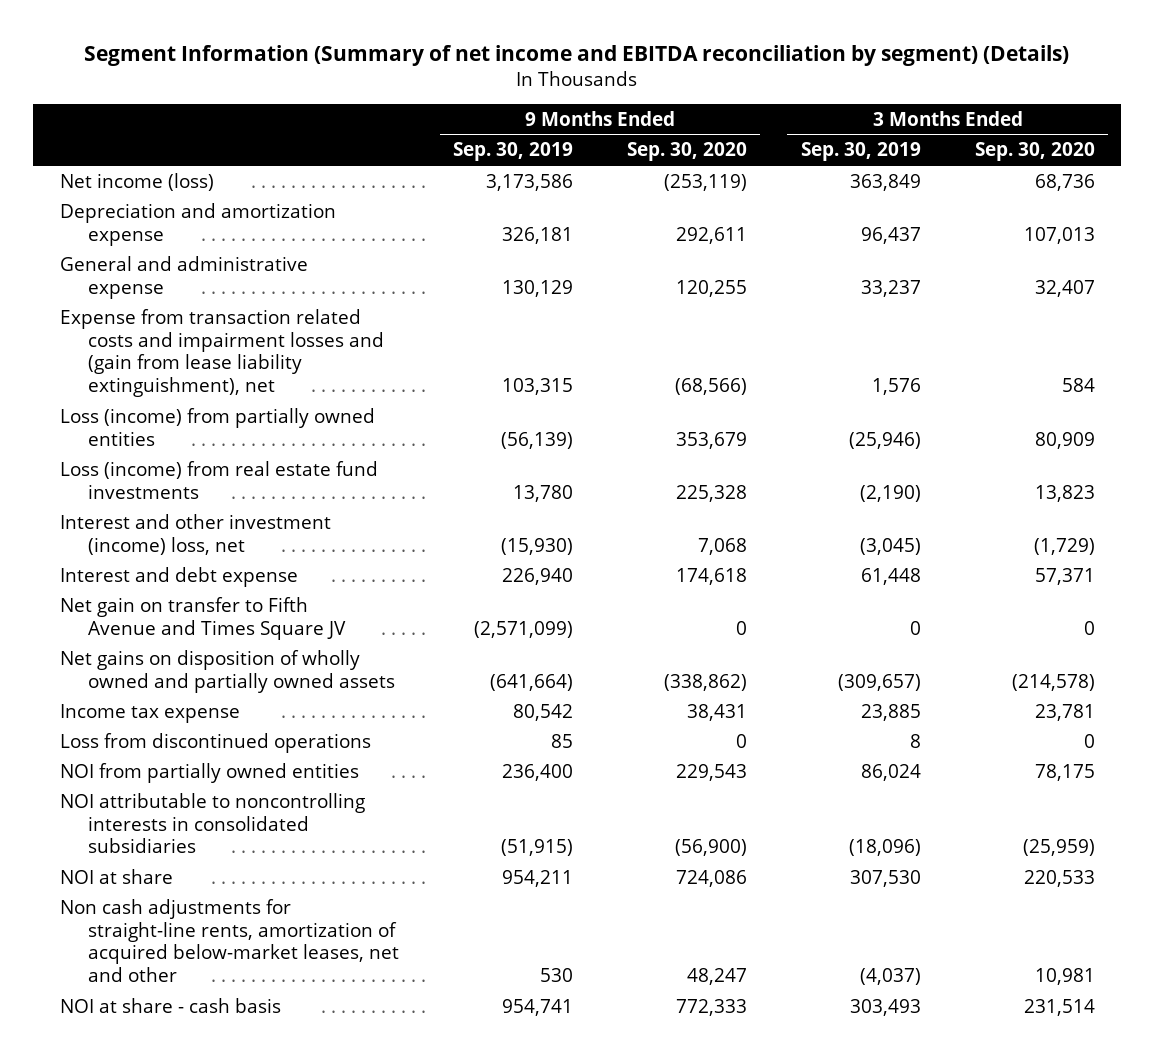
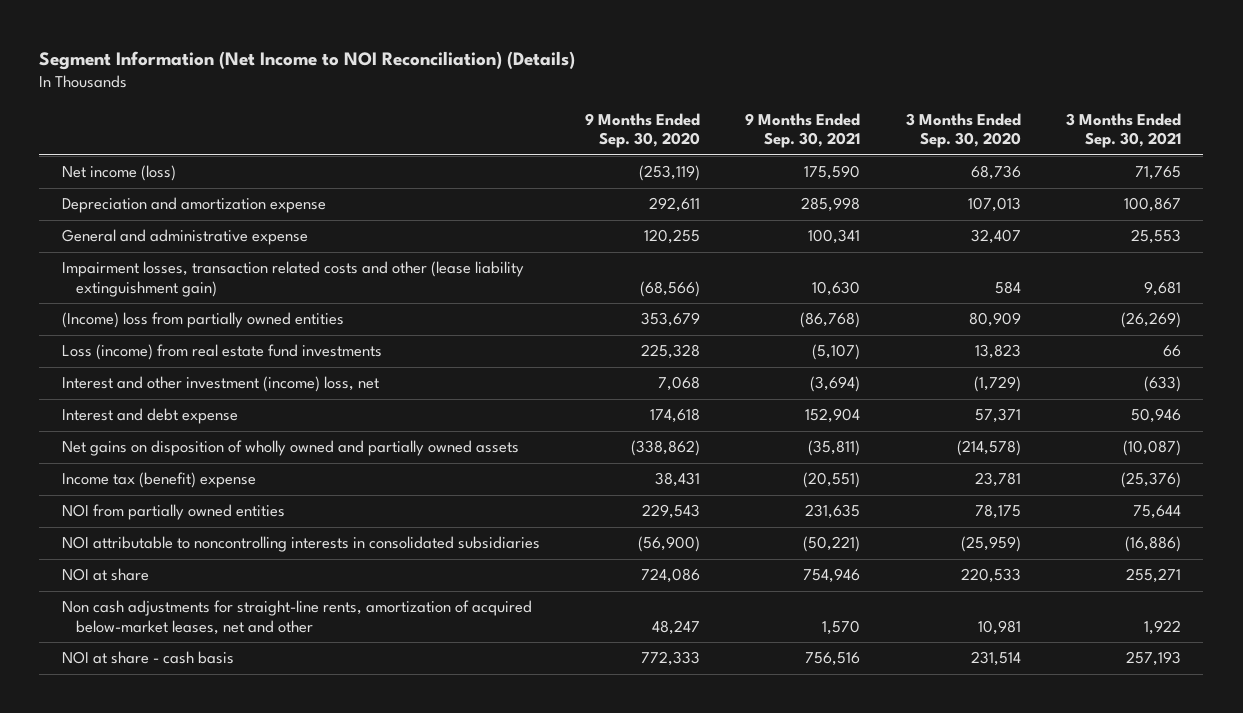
- Segment Information (Summary of net income and EBITDA reconciliation by segment) (Details)
+ Segment Information (Net Income to NOI Reconciliation) (Details)
- | 9 Months Ended Sep. 30, 2019 | 9 Months Ended Sep. 30, 2020 | 3 Months Ended Sep. 30, 2019 | 3 Months Ended Sep. 30, 2020
+ | 9 Months Ended Sep. 30, 2020 | 9 Months Ended Sep. 30, 2021 | 3 Months Ended Sep. 30, 2020 | 3 Months Ended Sep. 30, 2021
- Expense from transaction related costs and impairment losses and (gain from lease liability extinguishment), net | 103,315 | (68,566) | 1,576 | 584
- Loss (income) from partially owned entities | (56,139) | 353,679 | (25,946) | 80,909
+ Impairment losses, transaction related costs and other (lease liability extinguishment gain) | (68,566) | 10,630 | 584 | 9,681
+ (Income) loss from partially owned entities | 353,679 | (86,768) | 80,909 | (26,269)
- Net gain on transfer to Fifth Avenue and Times Square JV | (2,571,099) | 0 | 0 | 0
- Income tax expense | 80,542 | 38,431 | 23,885 | 23,781
- Loss from discontinued operations | 85 | 0 | 8 | 0
+ Income tax (benefit) expense | 38,431 | (20,551) | 23,781 | (25,376)

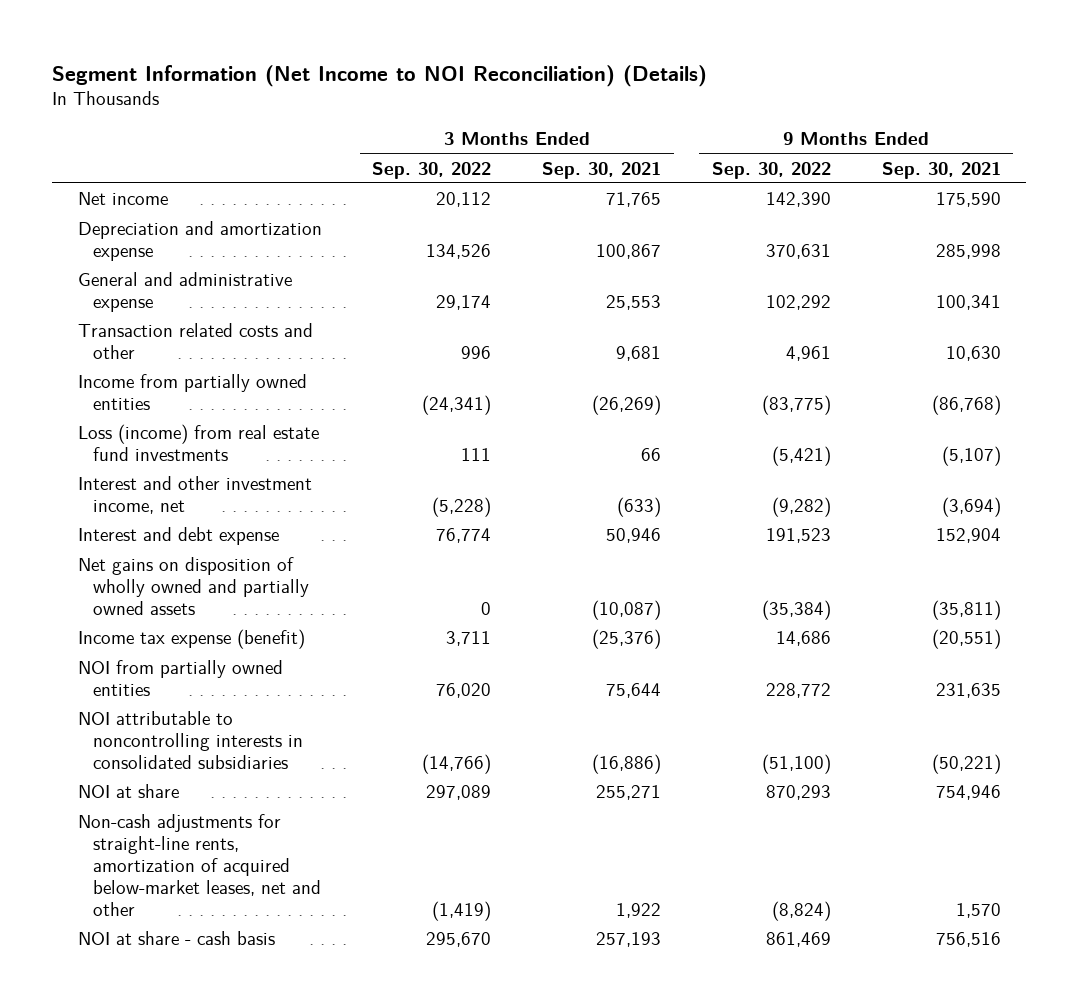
- | 9 Months Ended Sep. 30, 2020 | 9 Months Ended Sep. 30, 2021 | 3 Months Ended Sep. 30, 2020 | 3 Months Ended Sep. 30, 2021
+ | 3 Months Ended Sep. 30, 2022 | 3 Months Ended Sep. 30, 2021 | 9 Months Ended Sep. 30, 2022 | 9 Months Ended Sep. 30, 2021
- Net income (loss) | (253,119) | 175,590 | 68,736 | 71,765
+ Net income | 20,112 | 71,765 | 142,390 | 175,590
- Impairment losses, transaction related costs and other (lease liability extinguishment gain) | (68,566) | 10,630 | 584 | 9,681
- (Income) loss from partially owned entities | 353,679 | (86,768) | 80,909 | (26,269)
+ Transaction related costs and other | 996 | 9,681 | 4,961 | 10,630
+ Income from partially owned entities | (24,341) | (26,269) | (83,775) | (86,768)
- Interest and other investment (income) loss, net | 7,068 | (3,694) | (1,729) | (633)
+ Interest and other investment income, net | (5,228) | (633) | (9,282) | (3,694)
- Income tax (benefit) expense | 38,431 | (20,551) | 23,781 | (25,376)
+ Income tax expense (benefit) | 3,711 | (25,376) | 14,686 | (20,551)
- Non cash adjustments for straight-line rents, amortization of acquired below-market leases, net and other | 48,247 | 1,570 | 10,981 | 1,922
+ Non-cash adjustments for straight-line rents, amortization of acquired below-market leases, net and other | (1,419) | 1,922 | (8,824) | 1,570

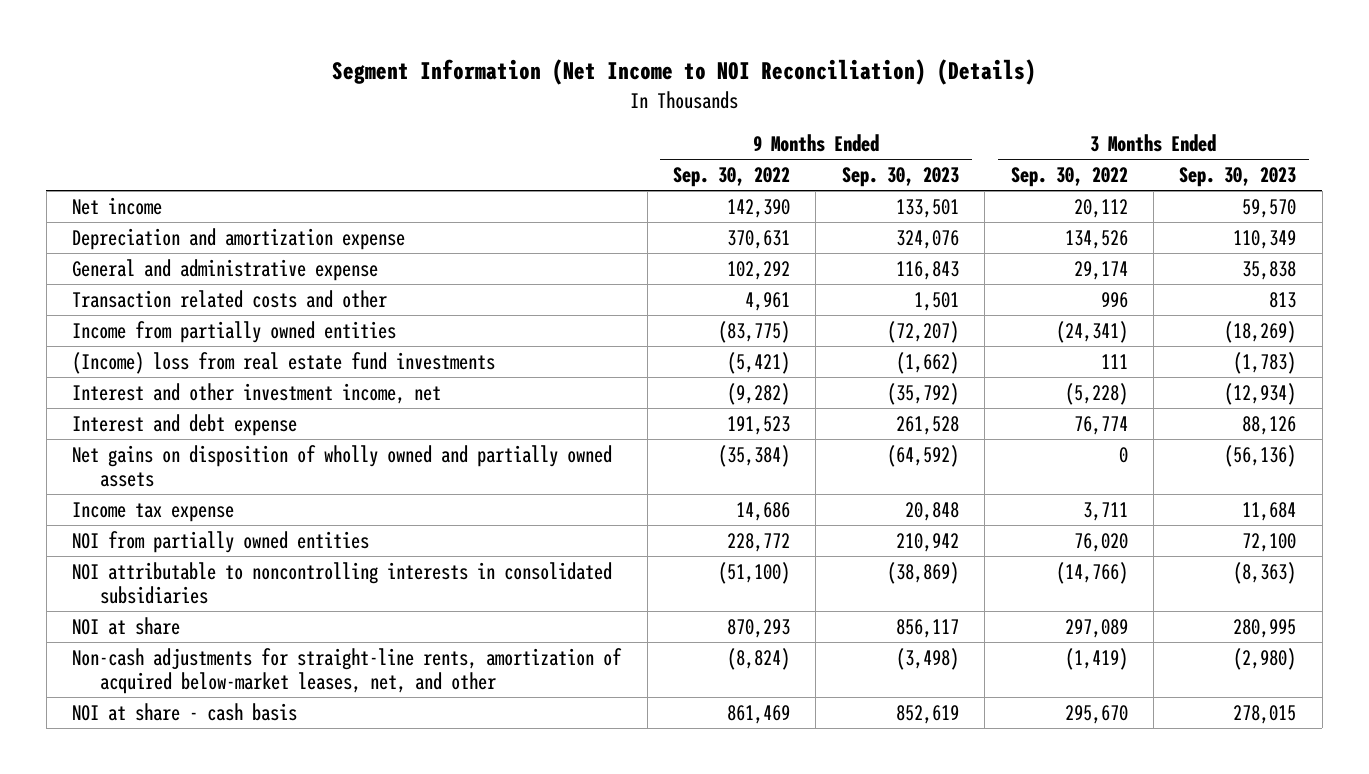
- | 3 Months Ended Sep. 30, 2022 | 3 Months Ended Sep. 30, 2021 | 9 Months Ended Sep. 30, 2022 | 9 Months Ended Sep. 30, 2021
+ | 9 Months Ended Sep. 30, 2022 | 9 Months Ended Sep. 30, 2023 | 3 Months Ended Sep. 30, 2022 | 3 Months Ended Sep. 30, 2023
- Loss (income) from real estate fund investments | 111 | 66 | (5,421) | (5,107)
+ (Income) loss from real estate fund investments | (5,421) | (1,662) | 111 | (1,783)
- Income tax expense (benefit) | 3,711 | (25,376) | 14,686 | (20,551)
+ Income tax expense | 14,686 | 20,848 | 3,711 | 11,684
- Non-cash adjustments for straight-line rents, amortization of acquired below-market leases, net and other | (1,419) | 1,922 | (8,824) | 1,570
+ Non-cash adjustments for straight-line rents, amortization of acquired below-market leases, net, and other | (8,824) | (3,498) | (1,419) | (2,980)

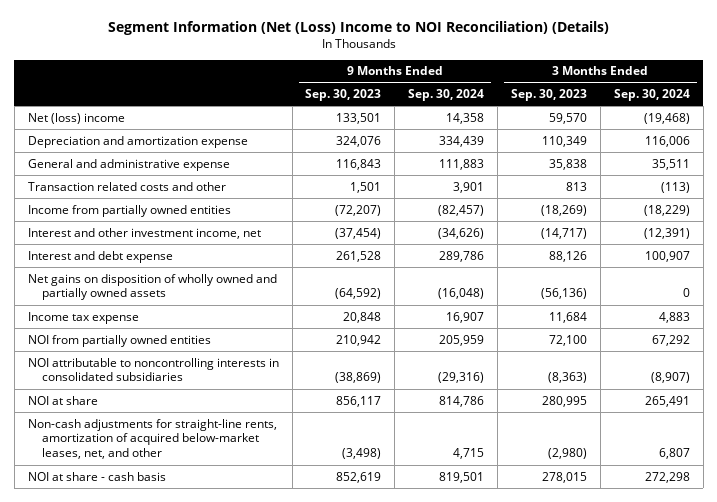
- Segment Information (Net Income to NOI Reconciliation) (Details)
+ Segment Information (Net (Loss) Income to NOI Reconciliation) (Details)
- | 9 Months Ended Sep. 30, 2022 | 9 Months Ended Sep. 30, 2023 | 3 Months Ended Sep. 30, 2022 | 3 Months Ended Sep. 30, 2023
+ | 9 Months Ended Sep. 30, 2023 | 9 Months Ended Sep. 30, 2024 | 3 Months Ended Sep. 30, 2023 | 3 Months Ended Sep. 30, 2024
- Net income | 142,390 | 133,501 | 20,112 | 59,570
+ Net (loss) income | 133,501 | 14,358 | 59,570 | (19,468)
- (Income) loss from real estate fund investments | (5,421) | (1,662) | 111 | (1,783)
- Interest and other investment income, net | (9,282) | (35,792) | (5,228) | (12,934)
+ Interest and other investment income, net | (37,454) | (34,626) | (14,717) | (12,391)

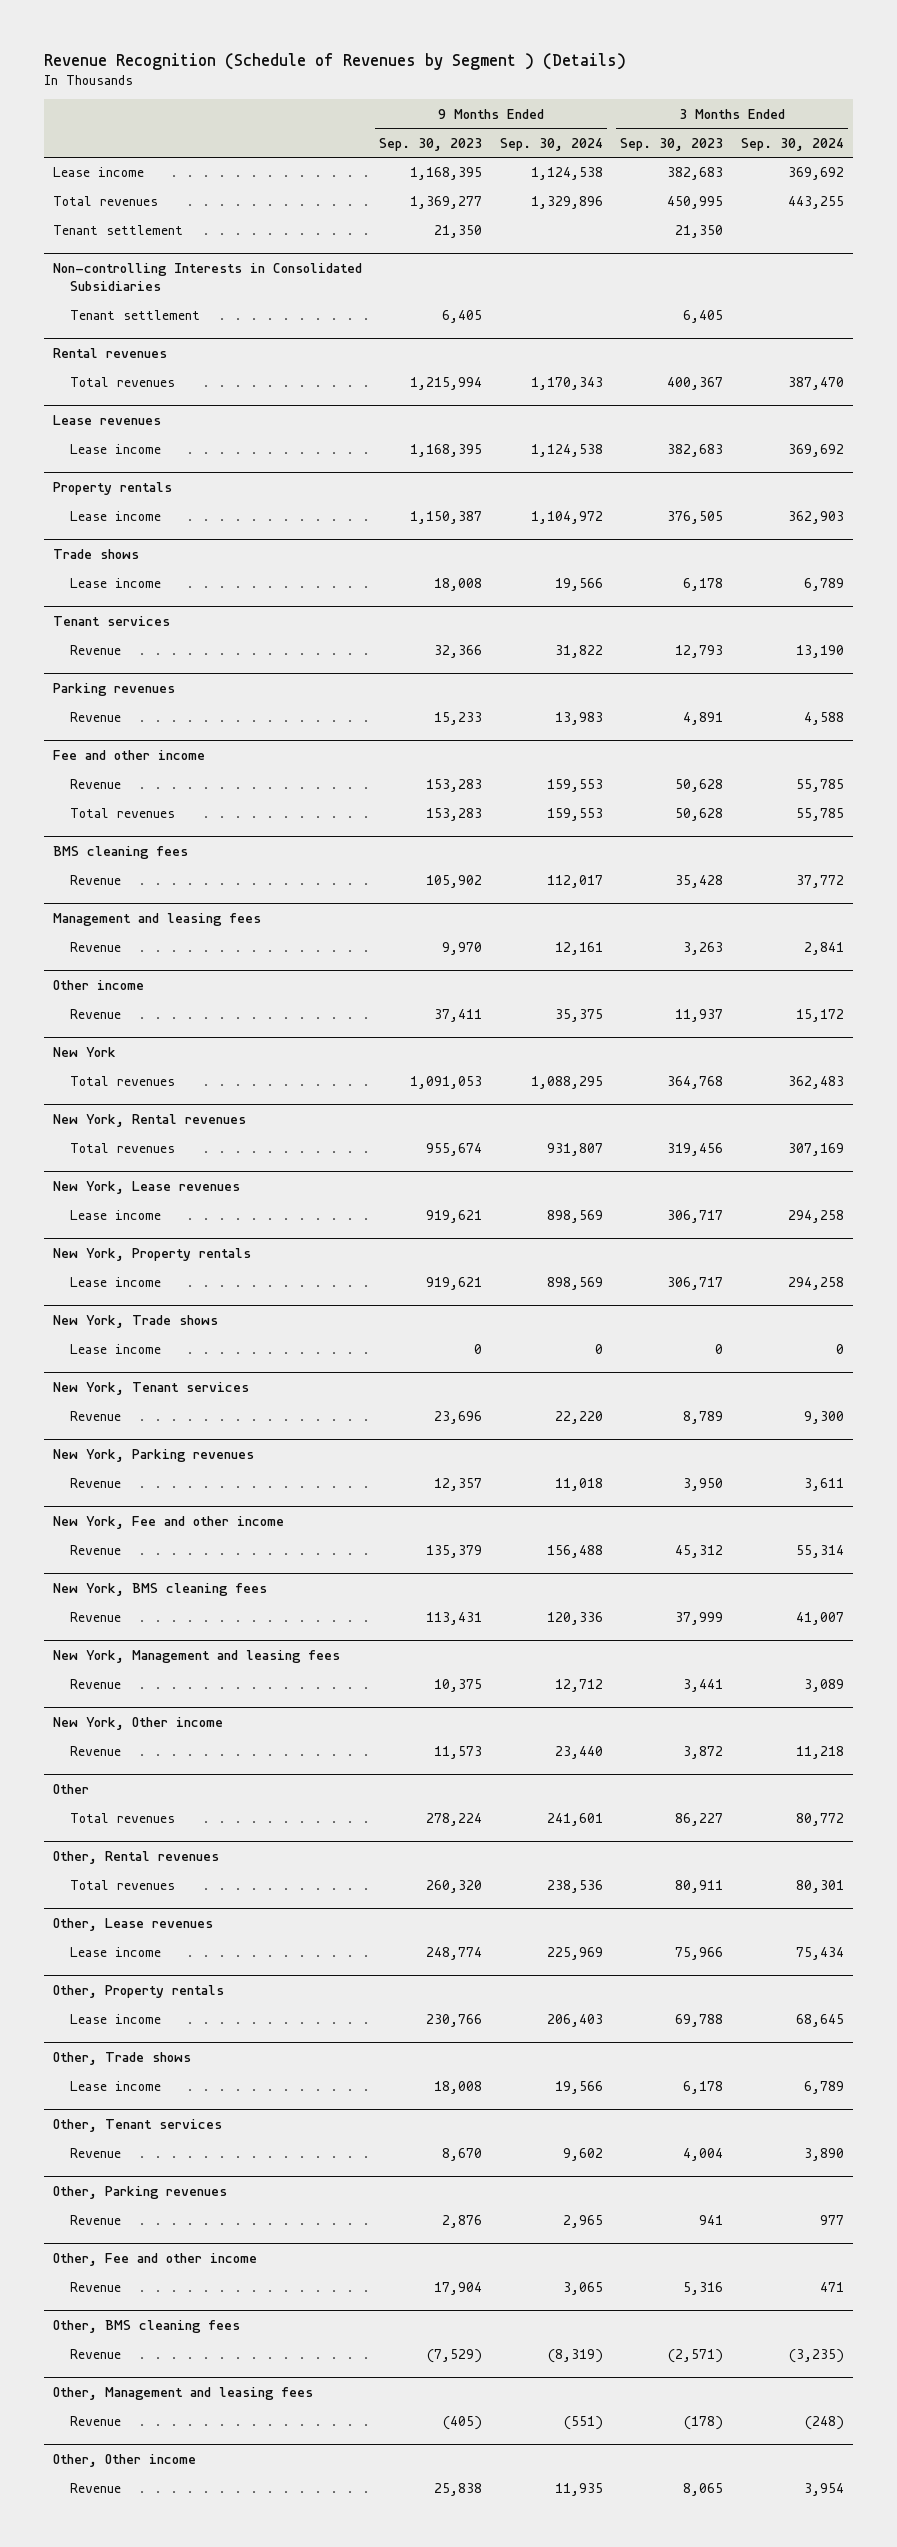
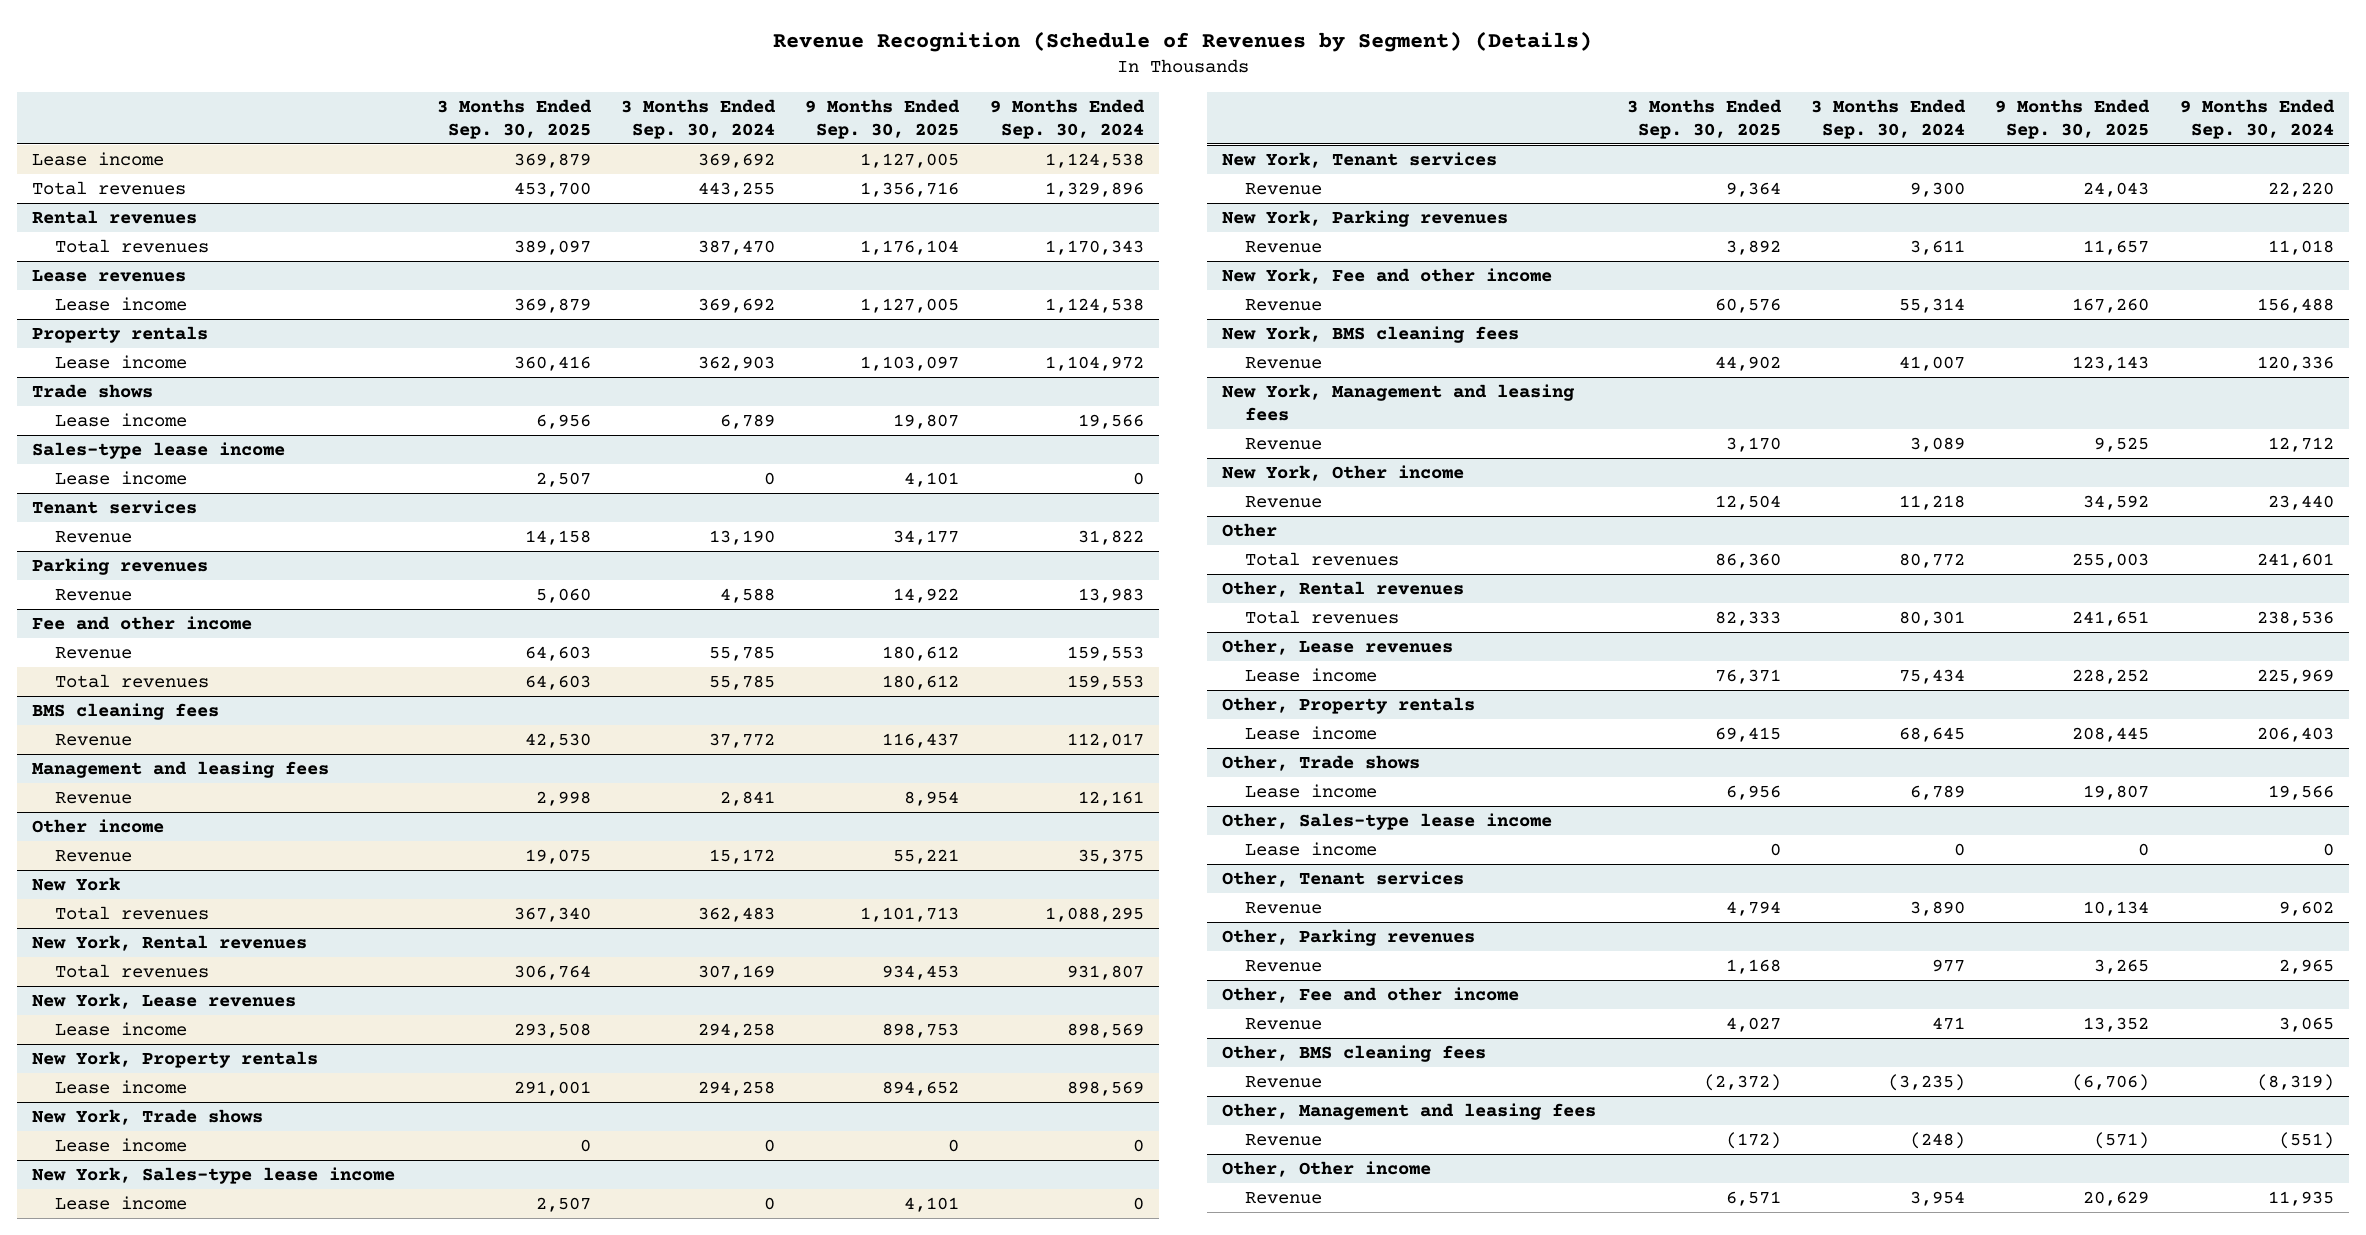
- Revenue Recognition (Schedule of Revenues by Segment ) (Details)
+ Revenue Recognition (Schedule of Revenues by Segment) (Details)
- | 9 Months Ended Sep. 30, 2023 | 9 Months Ended Sep. 30, 2024 | 3 Months Ended Sep. 30, 2023 | 3 Months Ended Sep. 30, 2024
+ | 3 Months Ended Sep. 30, 2025 | 3 Months Ended Sep. 30, 2024 | 9 Months Ended Sep. 30, 2025 | 9 Months Ended Sep. 30, 2024
- Tenant settlement | 21,350 | | 21,350 |
- Non-controlling Interests in Consolidated Subsidiaries
- Tenant settlement | 6,405 | | 6,405 |
+ Sales-type lease income
+ Lease income | 2,507 | 0 | 4,101 | 0
+ New York, Sales-type lease income
+ Lease income | 2,507 | 0 | 4,101 | 0
+ Other, Sales-type lease income
+ Lease income | 0 | 0 | 0 | 0

